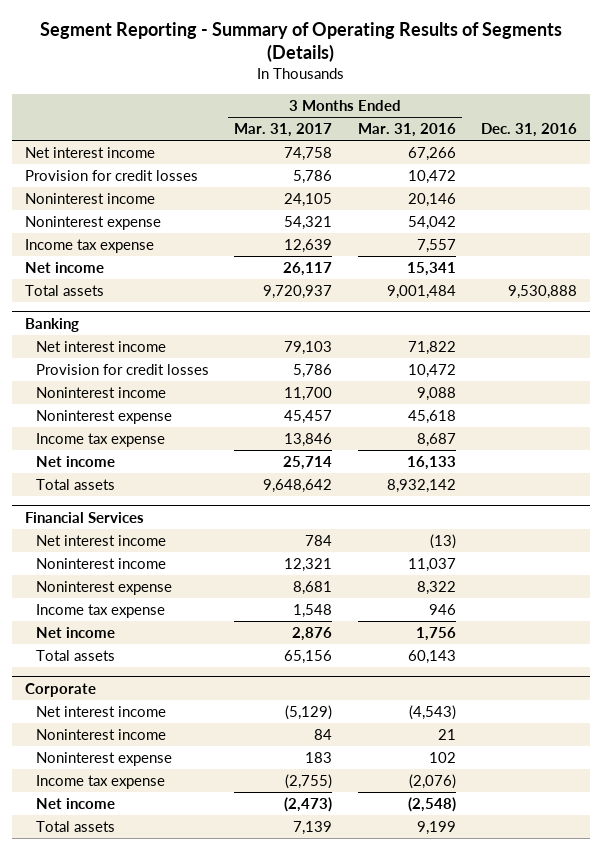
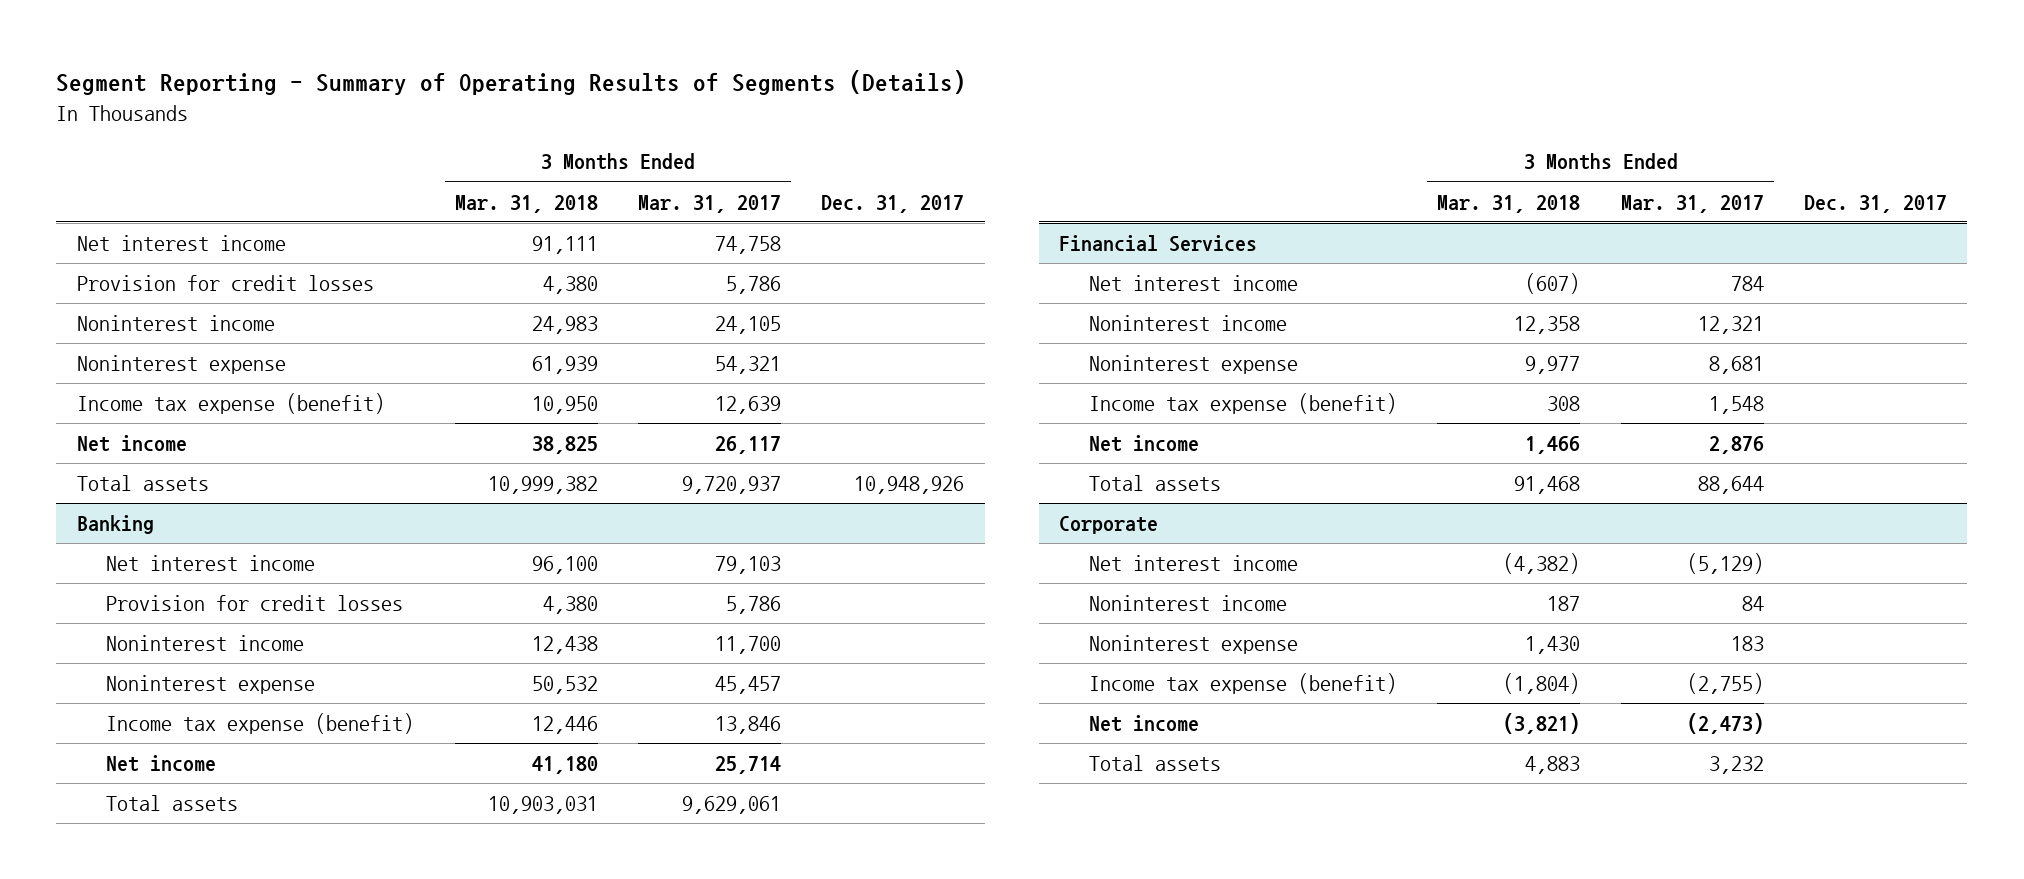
- | 3 Months Ended Mar. 31, 2017 | 3 Months Ended Mar. 31, 2016 | Dec. 31, 2016
+ | 3 Months Ended Mar. 31, 2018 | 3 Months Ended Mar. 31, 2017 | Dec. 31, 2017
- Income tax expense | 12,639 | 7,557 |
+ Income tax expense (benefit) | 10,950 | 12,639 |
@ Banking
- Income tax expense | 13,846 | 8,687 |
+ Income tax expense (benefit) | 12,446 | 13,846 |
- Total assets | 9,648,642 | 8,932,142 |
+ Total assets | 10,903,031 | 9,629,061 |
@ Financial Services
- Income tax expense | 1,548 | 946 |
+ Income tax expense (benefit) | 308 | 1,548 |
- Total assets | 65,156 | 60,143 |
+ Total assets | 91,468 | 88,644 |
@ Corporate
- Income tax expense | (2,755) | (2,076) |
+ Income tax expense (benefit) | (1,804) | (2,755) |
- Total assets | 7,139 | 9,199 |
+ Total assets | 4,883 | 3,232 |

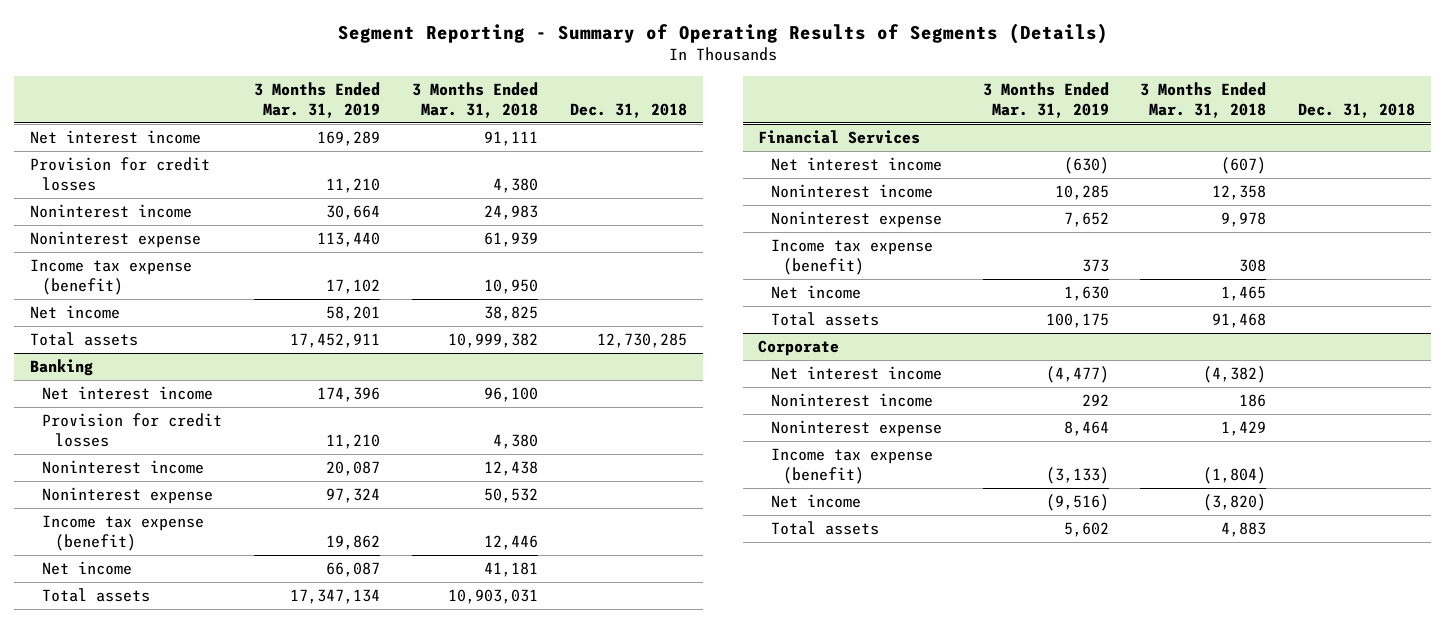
- | 3 Months Ended Mar. 31, 2018 | 3 Months Ended Mar. 31, 2017 | Dec. 31, 2017
+ | 3 Months Ended Mar. 31, 2019 | 3 Months Ended Mar. 31, 2018 | Dec. 31, 2018
@ Banking
- Net income | 41,180 | 25,714 |
+ Net income | 66,087 | 41,181 |
@ Financial Services
- Noninterest expense | 9,977 | 8,681 |
+ Noninterest expense | 7,652 | 9,978 |
- Net income | 1,466 | 2,876 |
+ Net income | 1,630 | 1,465 |
@ Corporate
- Noninterest income | 187 | 84 |
- Noninterest expense | 1,430 | 183 |
+ Noninterest income | 292 | 186 |
+ Noninterest expense | 8,464 | 1,429 |
- Net income | (3,821) | (2,473) |
+ Net income | (9,516) | (3,820) |

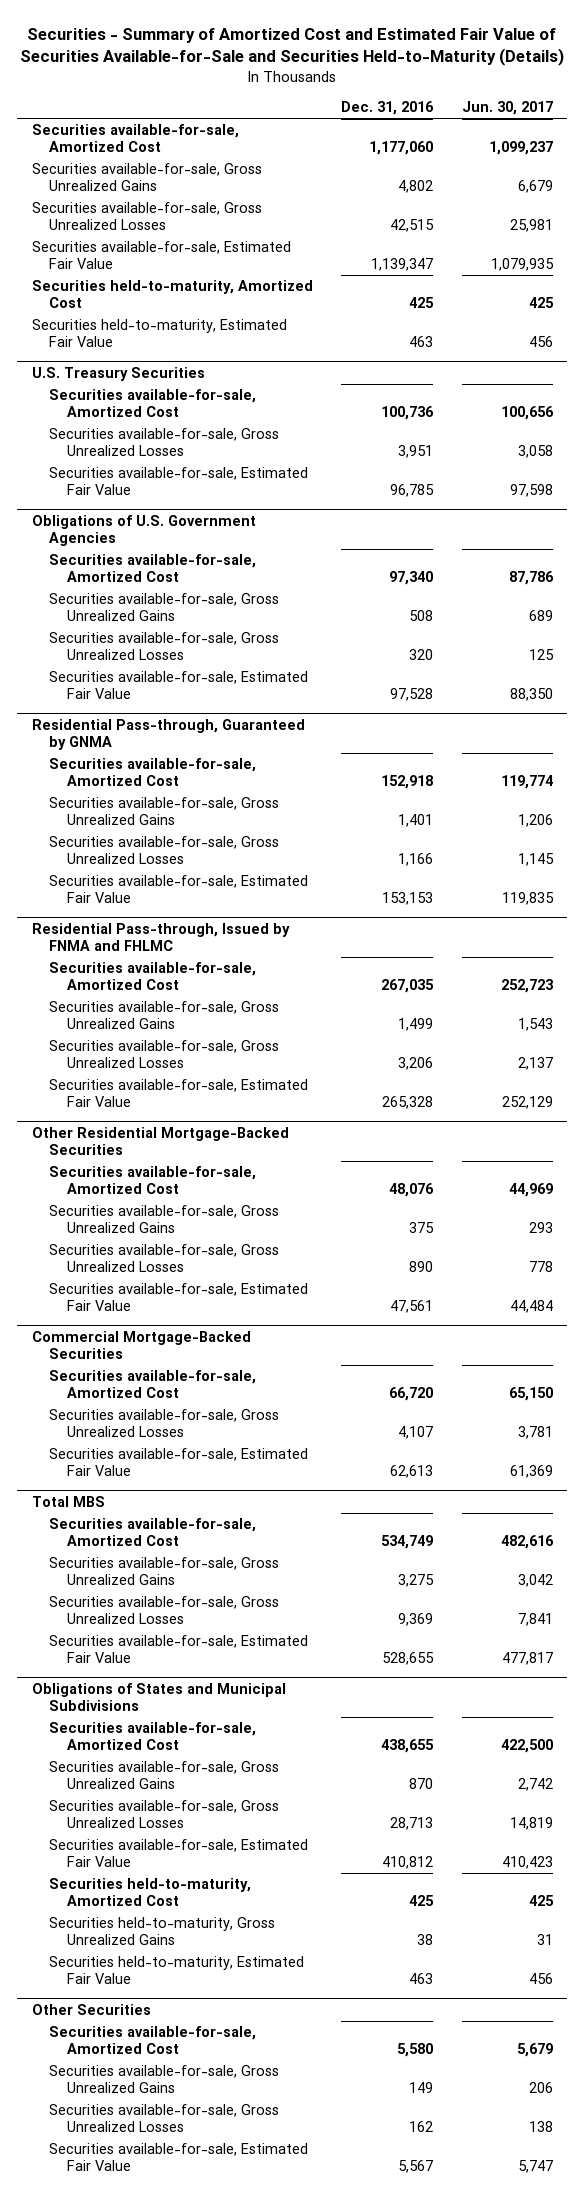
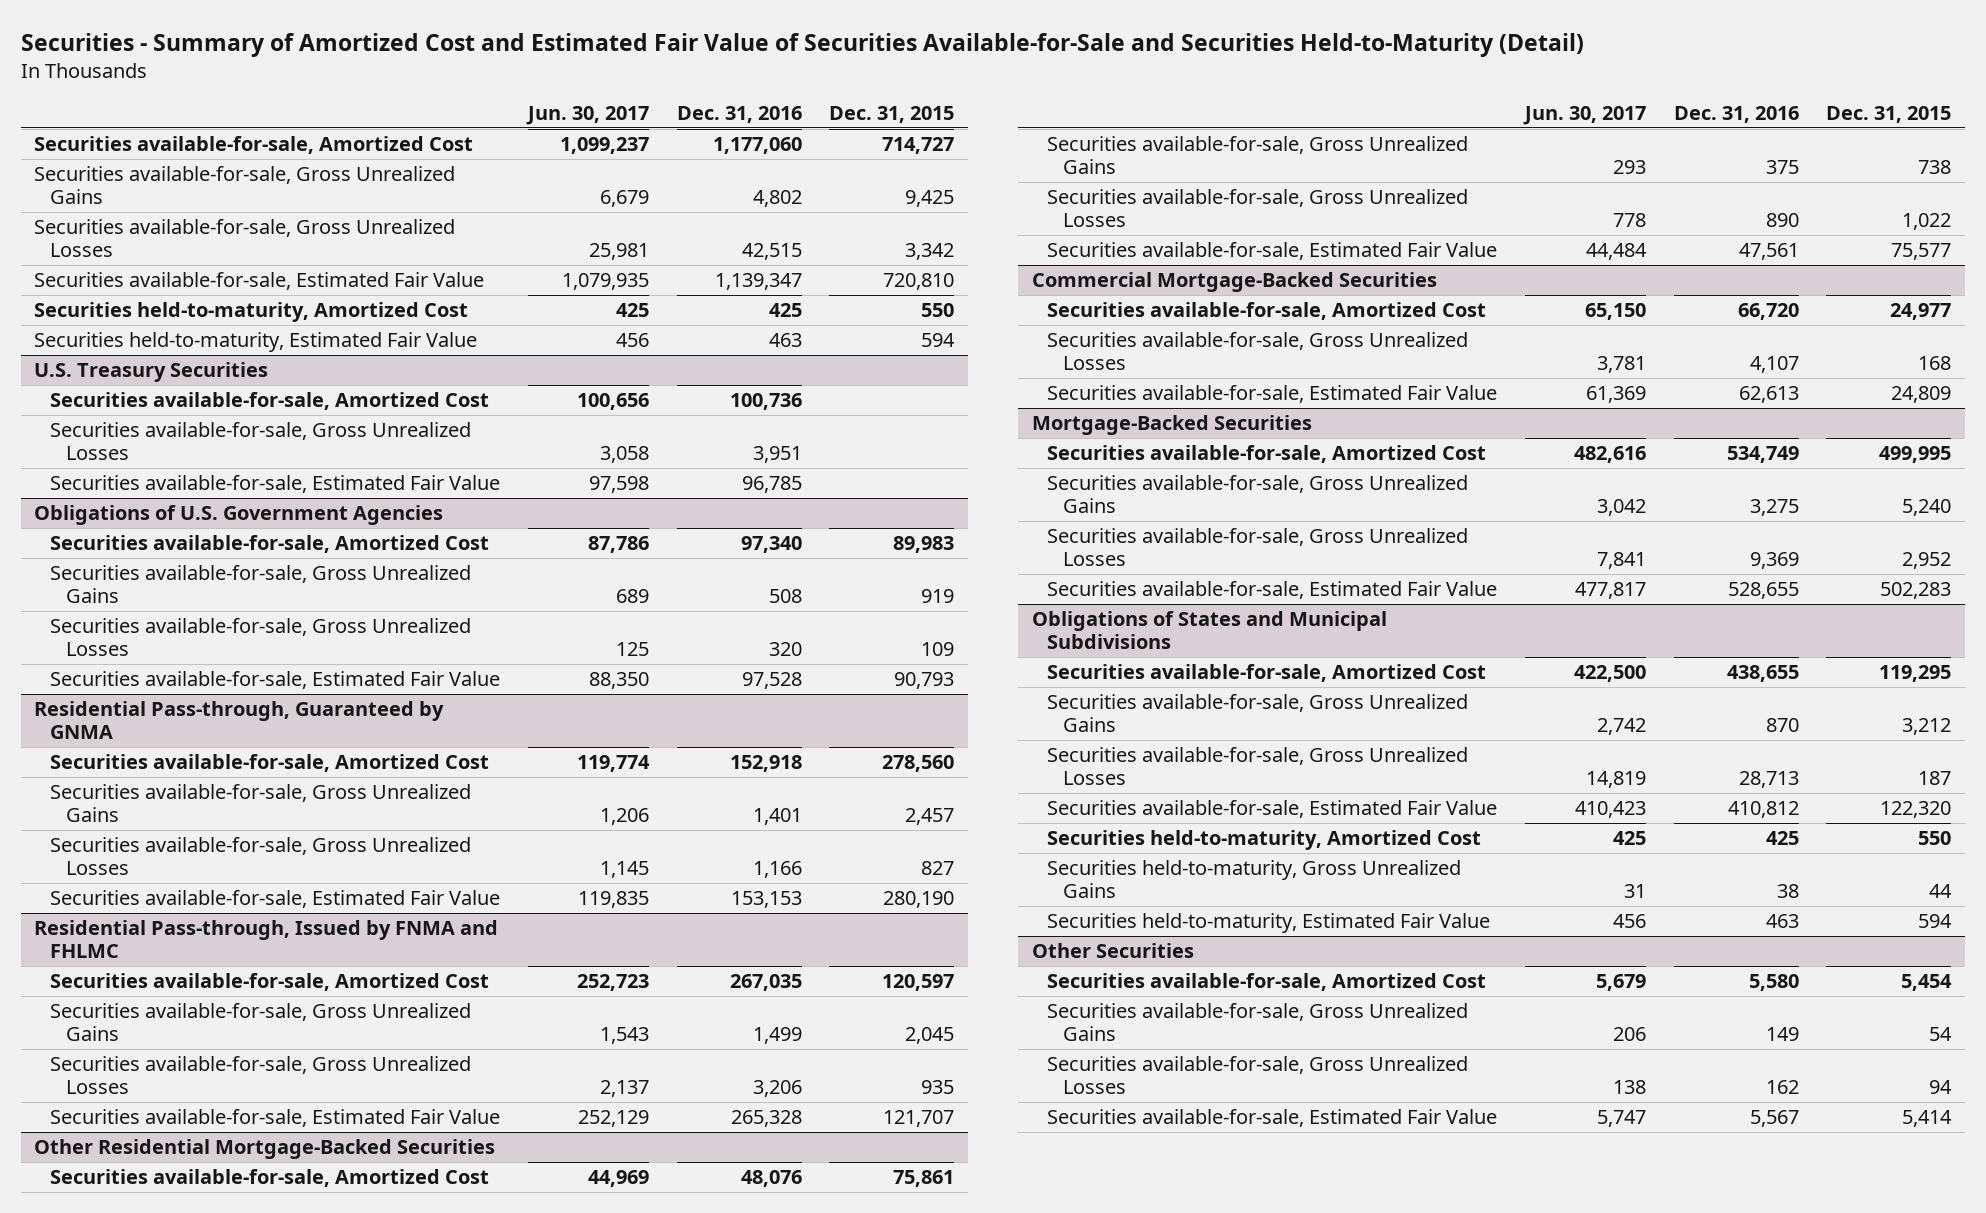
- Securities - Summary of Amortized Cost and Estimated Fair Value of Securities Available-for-Sale and Securities Held-to-Maturity (Details)
+ Securities - Summary of Amortized Cost and Estimated Fair Value of Securities Available-for-Sale and Securities Held-to-Maturity (Detail)
- | Dec. 31, 2016 | Jun. 30, 2017
+ | Jun. 30, 2017 | Dec. 31, 2016 | Dec. 31, 2015
- Total MBS
+ Mortgage-Backed Securities

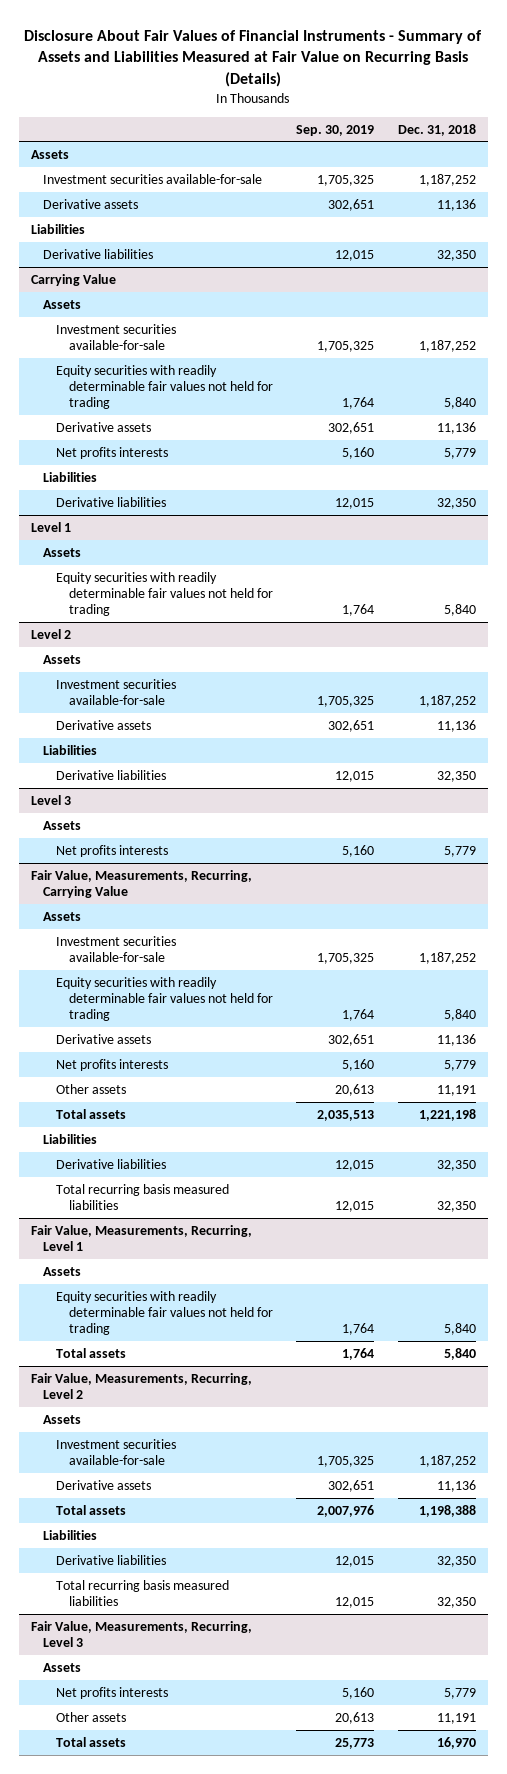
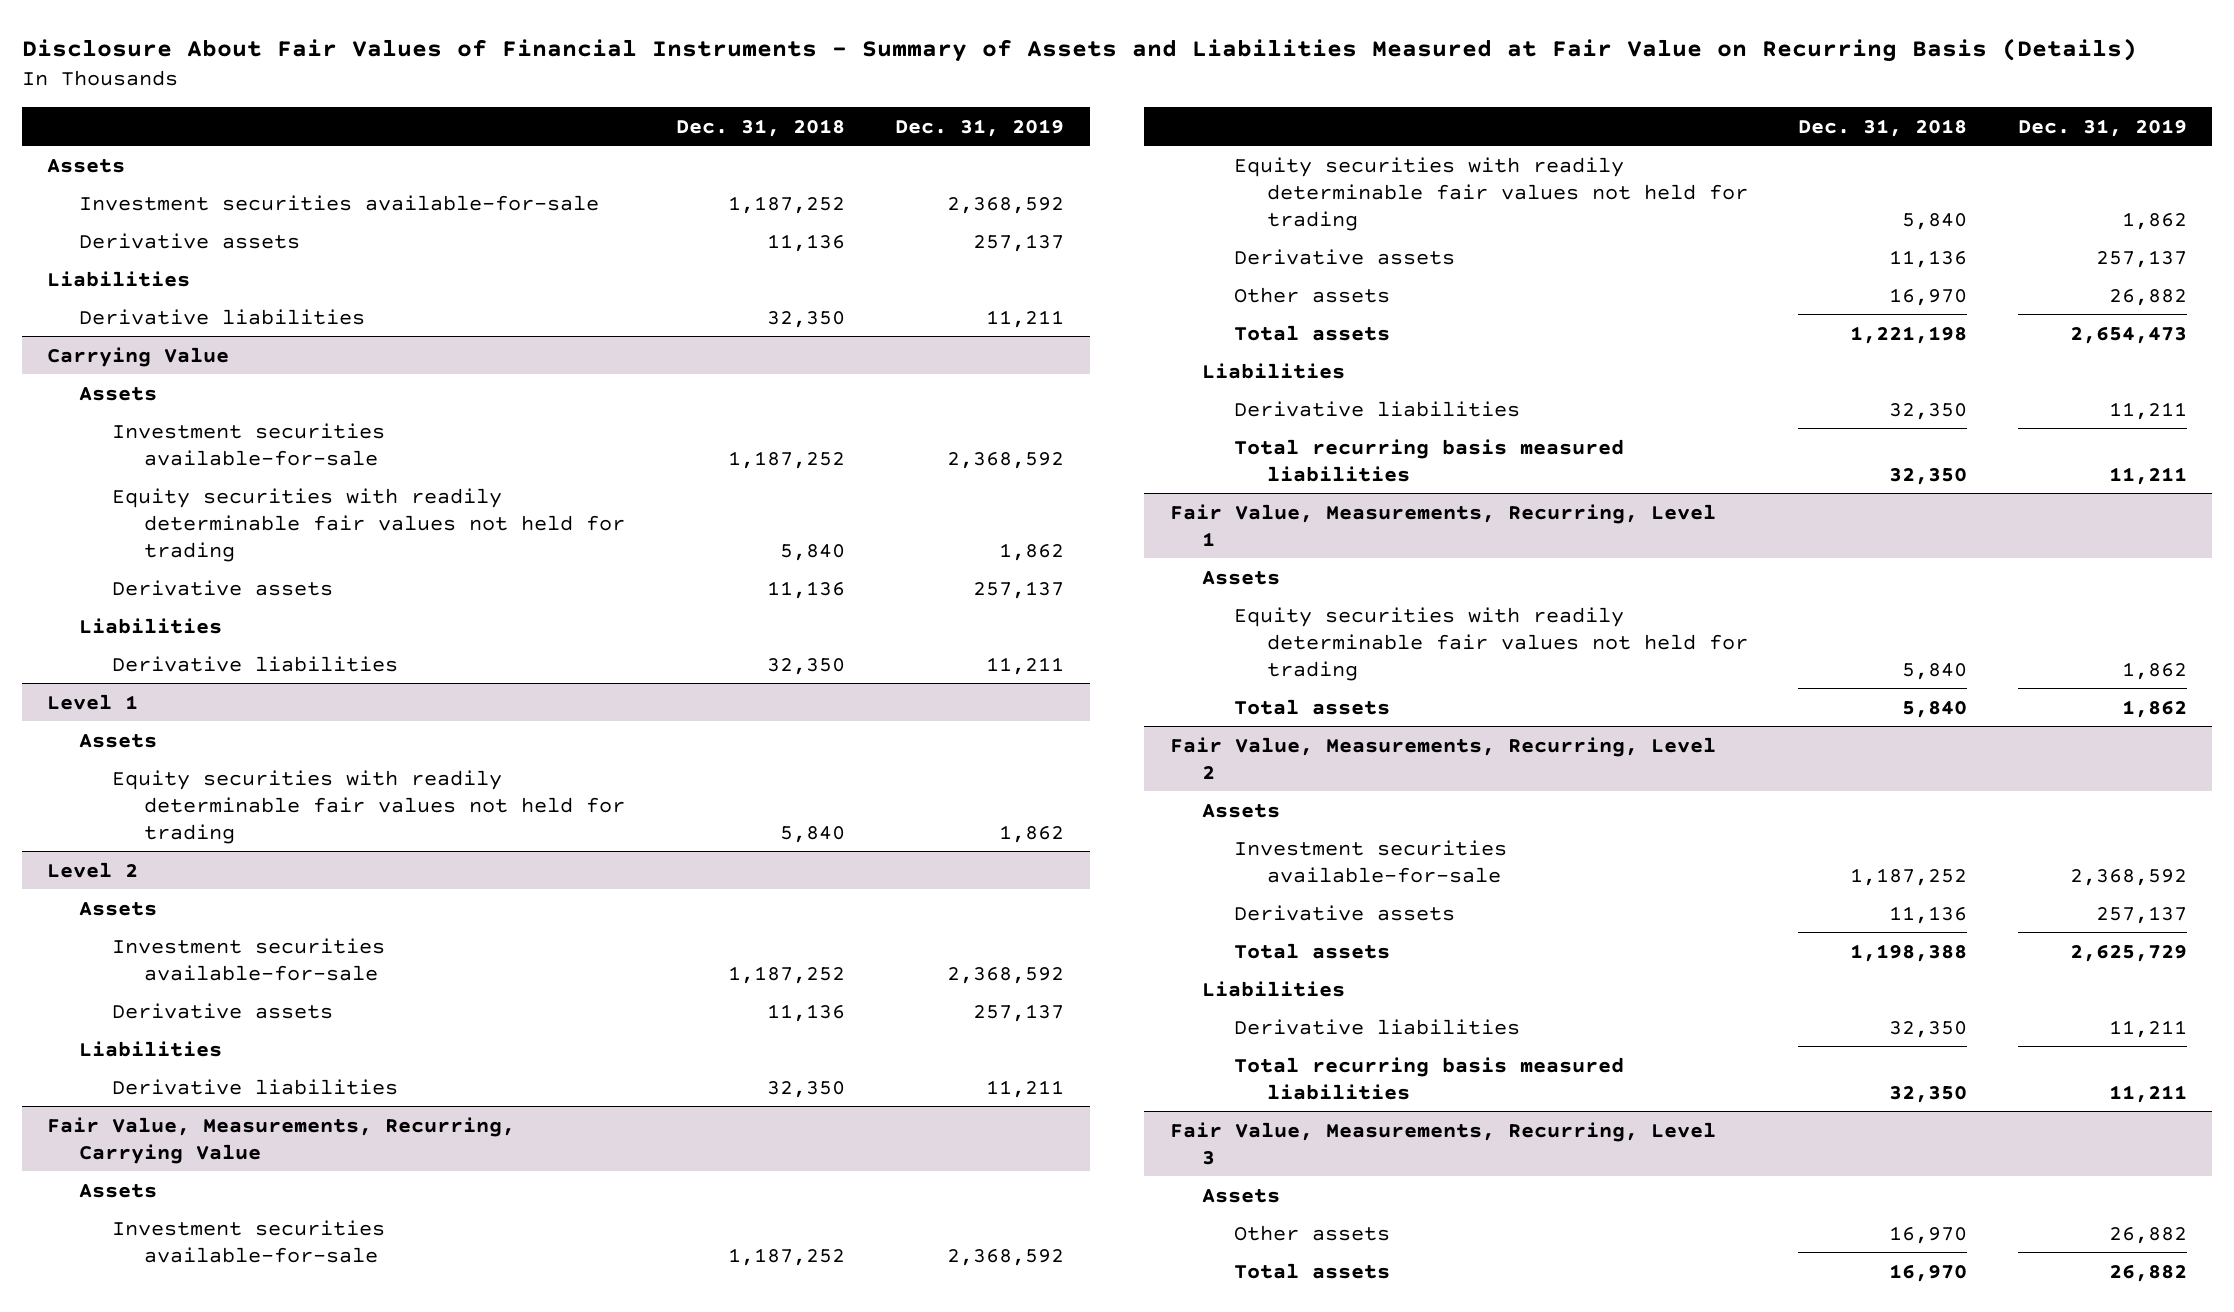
- | Sep. 30, 2019 | Dec. 31, 2018
+ | Dec. 31, 2018 | Dec. 31, 2019
@ Carrying Value
- Net profits interests | 5,160 | 5,779
- Level 3
- Assets
- Net profits interests | 5,160 | 5,779
@ Fair Value, Measurements, Recurring, Carrying Value
- Net profits interests | 5,160 | 5,779
- Other assets | 20,613 | 11,191
+ Other assets | 16,970 | 26,882
@ Fair Value, Measurements, Recurring, Level 3
- Net profits interests | 5,160 | 5,779
- Other assets | 20,613 | 11,191
+ Other assets | 16,970 | 26,882

